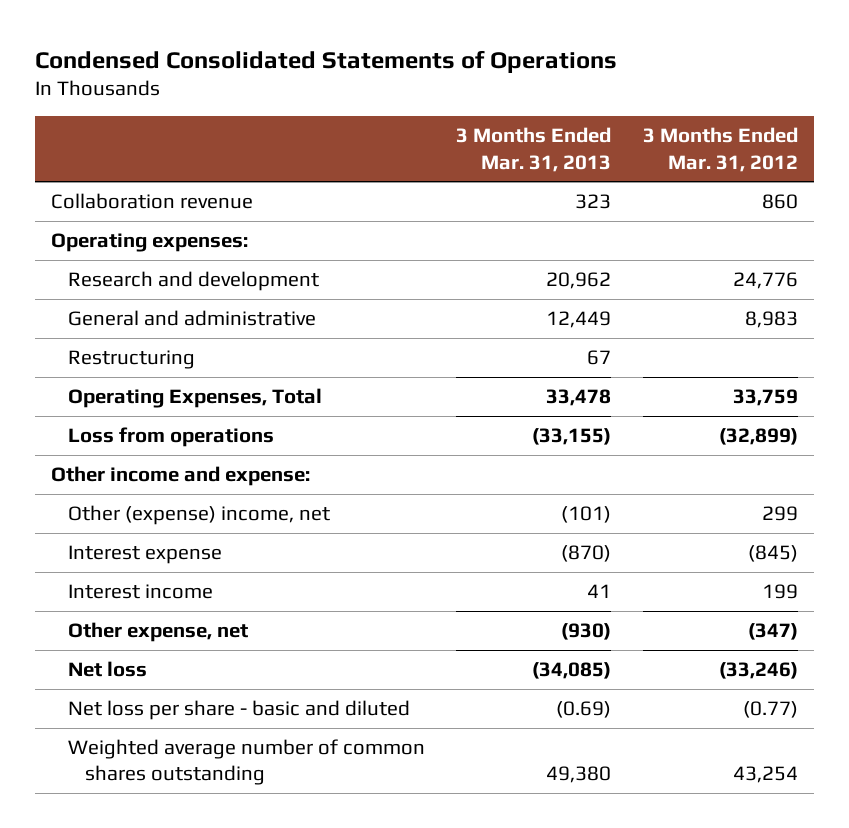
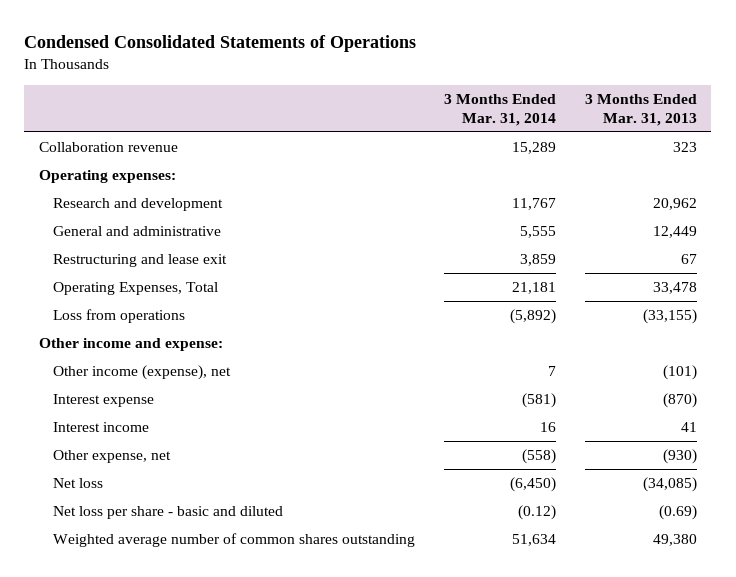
- | 3 Months Ended Mar. 31, 2013 | 3 Months Ended Mar. 31, 2012
+ | 3 Months Ended Mar. 31, 2014 | 3 Months Ended Mar. 31, 2013
- Restructuring | 67 |
+ Restructuring and lease exit | 3,859 | 67
- Other (expense) income, net | (101) | 299
+ Other income (expense), net | 7 | (101)

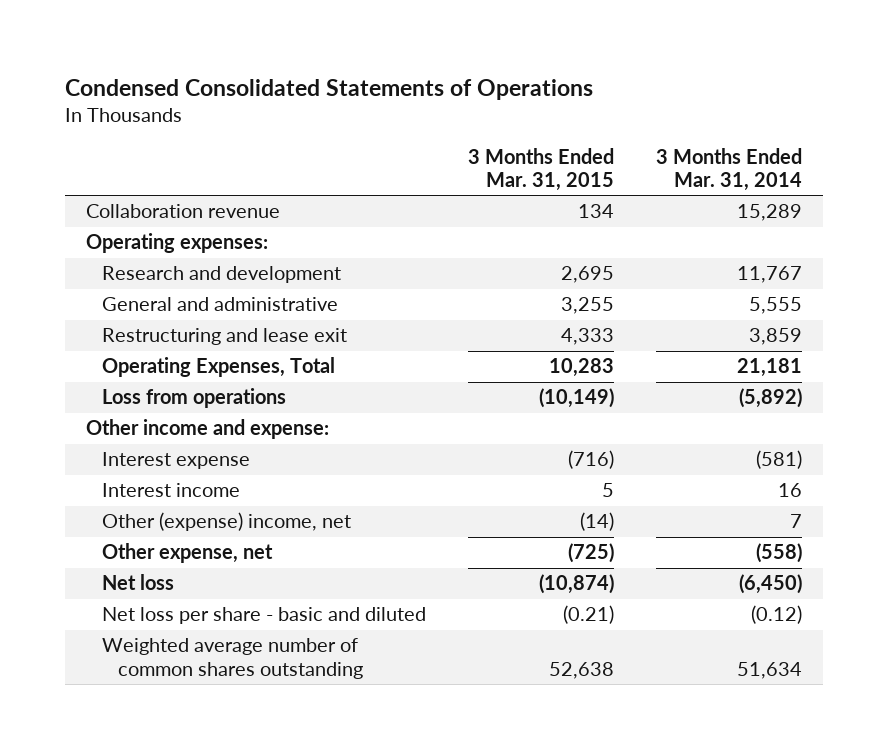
- | 3 Months Ended Mar. 31, 2014 | 3 Months Ended Mar. 31, 2013
+ | 3 Months Ended Mar. 31, 2015 | 3 Months Ended Mar. 31, 2014
- Other income (expense), net | 7 | (101)
+ Other (expense) income, net | (14) | 7

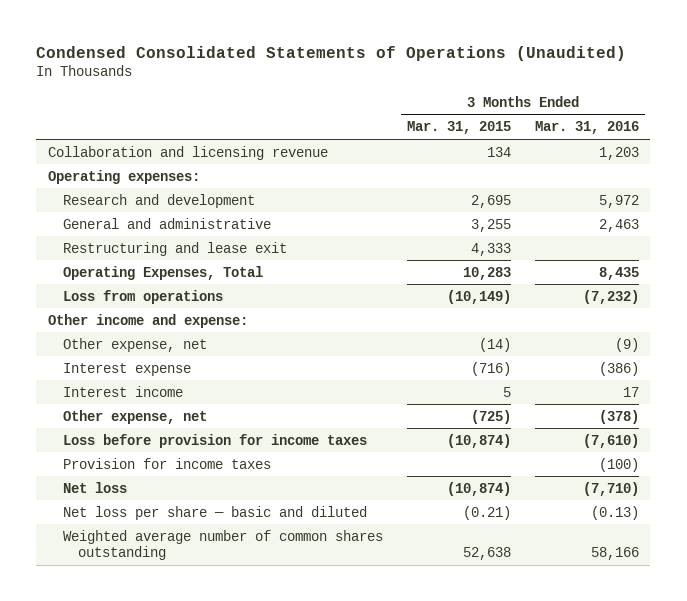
- Condensed Consolidated Statements of Operations
+ Condensed Consolidated Statements of Operations (Unaudited)
- | 3 Months Ended Mar. 31, 2015 | 3 Months Ended Mar. 31, 2014
+ | 3 Months Ended Mar. 31, 2015 | 3 Months Ended Mar. 31, 2016
- Collaboration revenue | 134 | 15,289
+ Collaboration and licensing revenue | 134 | 1,203
+ Other expense, net | (14) | (9)
- Other (expense) income, net | (14) | 7
+ Loss before provision for income taxes | (10,874) | (7,610)
+ Provision for income taxes | | (100)
- Net loss per share - basic and diluted | (0.21) | (0.12)
+ Net loss per share ─ basic and diluted | (0.21) | (0.13)

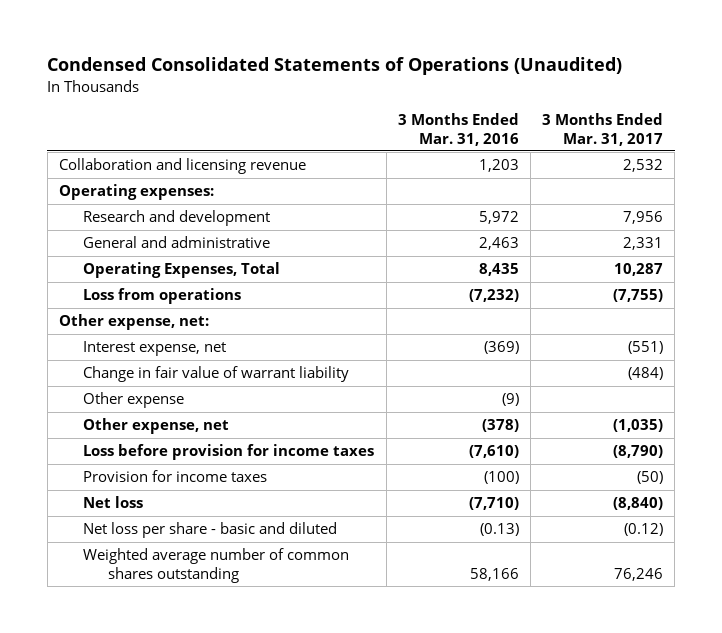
- | 3 Months Ended Mar. 31, 2015 | 3 Months Ended Mar. 31, 2016
+ | 3 Months Ended Mar. 31, 2016 | 3 Months Ended Mar. 31, 2017
- Restructuring and lease exit | 4,333 |
- Other income and expense:
- Other expense, net | (14) | (9)
- Interest expense | (716) | (386)
- Interest income | 5 | 17
+ Other expense, net:
+ Interest expense, net | (369) | (551)
+ Change in fair value of warrant liability | | (484)
+ Other expense | (9) |
- Net loss per share ─ basic and diluted | (0.21) | (0.13)
+ Net loss per share - basic and diluted | (0.13) | (0.12)

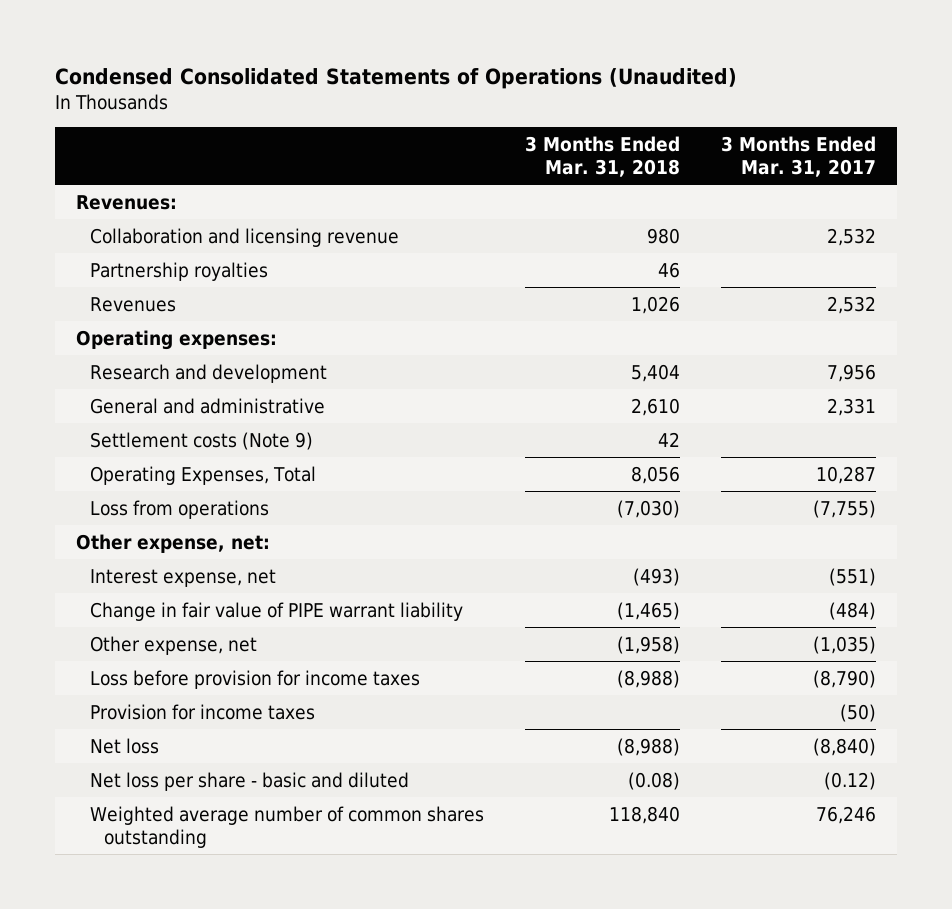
- | 3 Months Ended Mar. 31, 2016 | 3 Months Ended Mar. 31, 2017
+ | 3 Months Ended Mar. 31, 2018 | 3 Months Ended Mar. 31, 2017
+ Revenues:
+ Partnership royalties | 46 |
+ Revenues | 1,026 | 2,532
+ Settlement costs (Note 9) | 42 |
- Change in fair value of warrant liability | | (484)
- Other expense | (9) |
+ Change in fair value of PIPE warrant liability | (1,465) | (484)

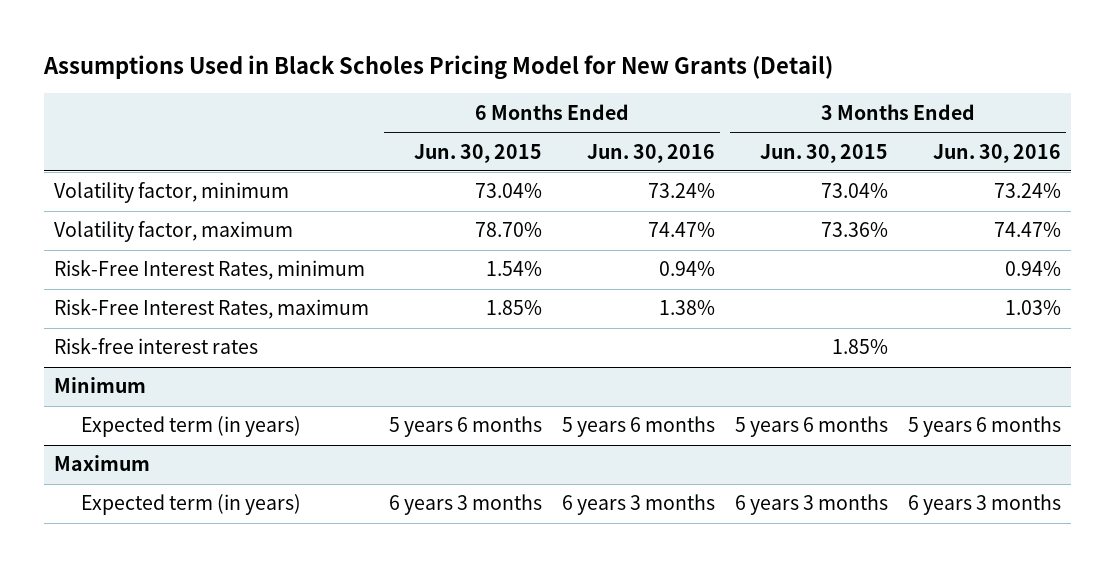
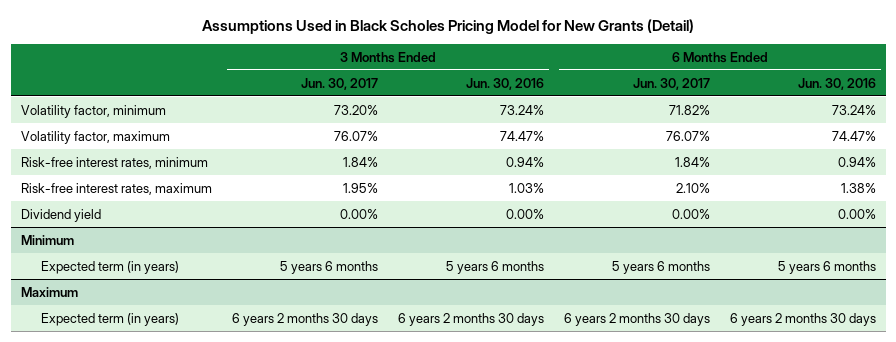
- | 6 Months Ended Jun. 30, 2015 | 6 Months Ended Jun. 30, 2016 | 3 Months Ended Jun. 30, 2015 | 3 Months Ended Jun. 30, 2016
+ | 3 Months Ended Jun. 30, 2017 | 3 Months Ended Jun. 30, 2016 | 6 Months Ended Jun. 30, 2017 | 6 Months Ended Jun. 30, 2016
- Risk-Free Interest Rates, minimum | 1.54% | 0.94% | | 0.94%
- Risk-Free Interest Rates, maximum | 1.85% | 1.38% | | 1.03%
- Risk-free interest rates | | | 1.85% |
+ Risk-free interest rates, minimum | 1.84% | 0.94% | 1.84% | 0.94%
+ Risk-free interest rates, maximum | 1.95% | 1.03% | 2.10% | 1.38%
+ Dividend yield | 0.00% | 0.00% | 0.00% | 0.00%
@ Maximum
- Expected term (in years) | 6 years 3 months | 6 years 3 months | 6 years 3 months | 6 years 3 months
+ Expected term (in years) | 6 years 2 months 30 days | 6 years 2 months 30 days | 6 years 2 months 30 days | 6 years 2 months 30 days

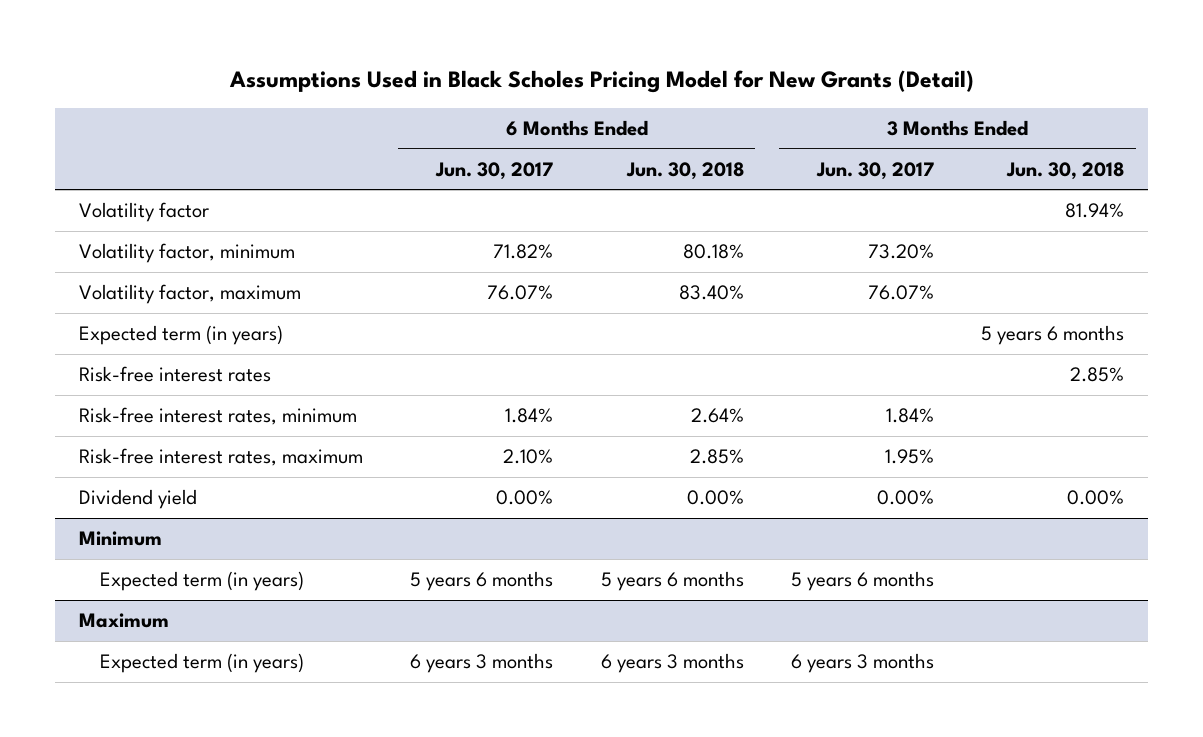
- | 3 Months Ended Jun. 30, 2017 | 3 Months Ended Jun. 30, 2016 | 6 Months Ended Jun. 30, 2017 | 6 Months Ended Jun. 30, 2016
+ | 6 Months Ended Jun. 30, 2017 | 6 Months Ended Jun. 30, 2018 | 3 Months Ended Jun. 30, 2017 | 3 Months Ended Jun. 30, 2018
+ Volatility factor | | | | 81.94%
+ Expected term (in years) | | | | 5 years 6 months
+ Risk-free interest rates | | | | 2.85%
@ Maximum
- Expected term (in years) | 6 years 2 months 30 days | 6 years 2 months 30 days | 6 years 2 months 30 days | 6 years 2 months 30 days
+ Expected term (in years) | 6 years 3 months | 6 years 3 months | 6 years 3 months |

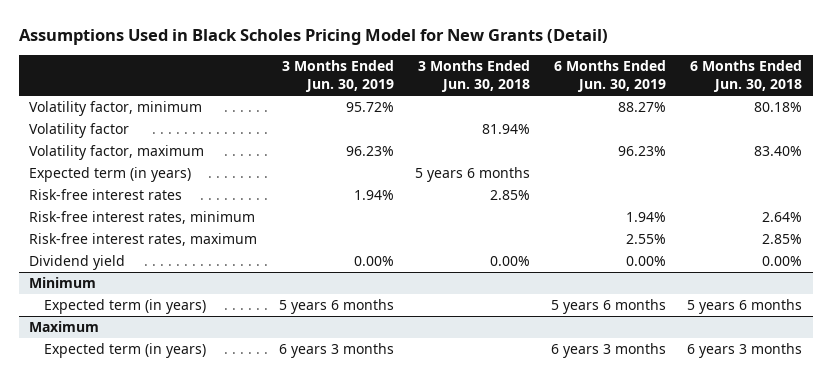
- | 6 Months Ended Jun. 30, 2017 | 6 Months Ended Jun. 30, 2018 | 3 Months Ended Jun. 30, 2017 | 3 Months Ended Jun. 30, 2018
+ | 3 Months Ended Jun. 30, 2019 | 3 Months Ended Jun. 30, 2018 | 6 Months Ended Jun. 30, 2019 | 6 Months Ended Jun. 30, 2018
moved down: Volatility factor | | 81.94% | |

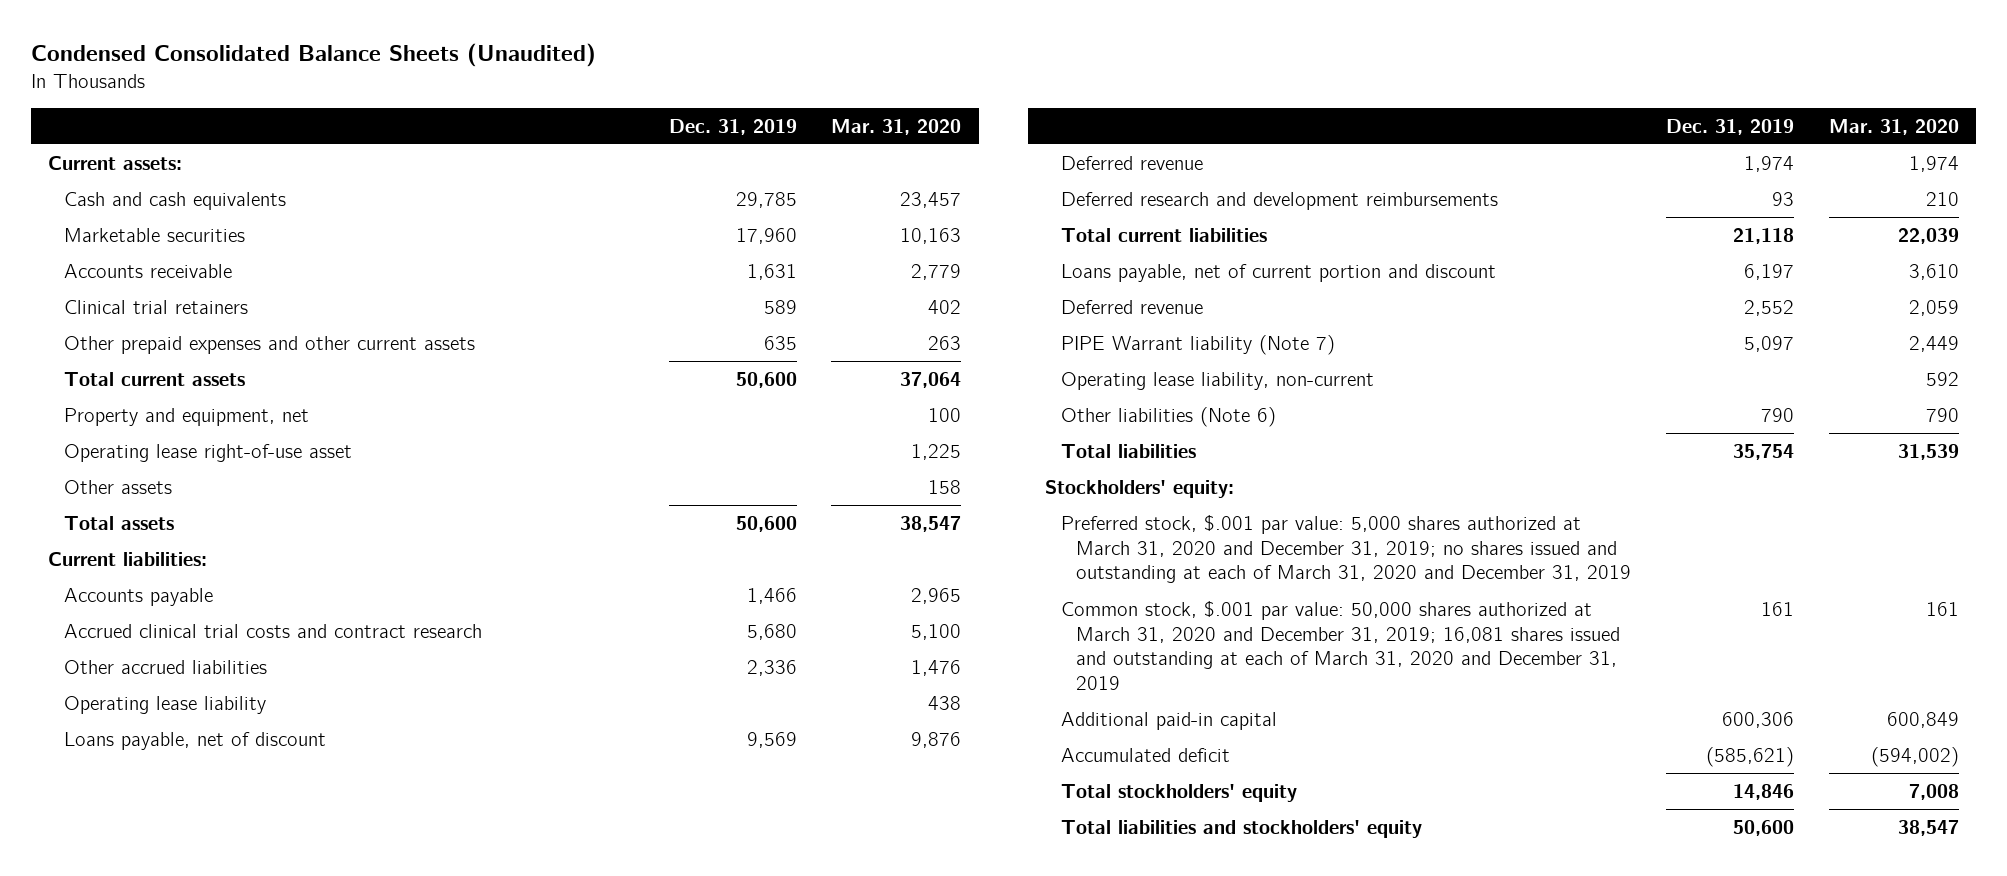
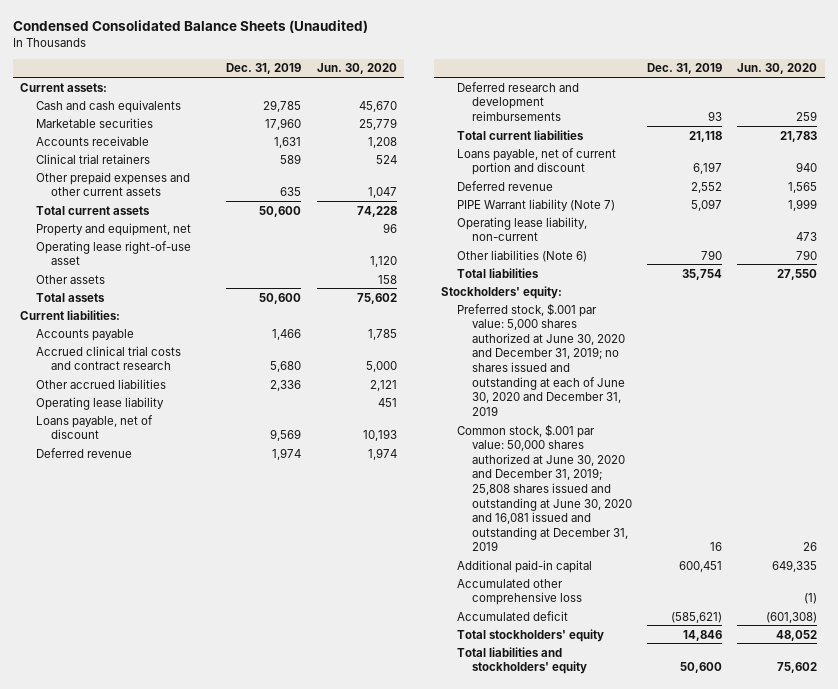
- | Dec. 31, 2019 | Mar. 31, 2020
+ | Dec. 31, 2019 | Jun. 30, 2020
- Preferred stock, $.001 par value: 5,000 shares authorized at March 31, 2020 and December 31, 2019; no shares issued and outstanding at each of March 31, 2020 and December 31, 2019
- Common stock, $.001 par value: 50,000 shares authorized at March 31, 2020 and December 31, 2019; 16,081 shares issued and outstanding at each of March 31, 2020 and December 31, 2019 | 161 | 161
- Additional paid-in capital | 600,306 | 600,849
+ Preferred stock, $.001 par value: 5,000 shares authorized at June 30, 2020 and December 31, 2019; no shares issued and outstanding at each of June 30, 2020 and December 31, 2019
+ Common stock, $.001 par value: 50,000 shares authorized at June 30, 2020 and December 31, 2019; 25,808 shares issued and outstanding at June 30, 2020 and 16,081 issued and outstanding at December 31, 2019 | 16 | 26
+ Additional paid-in capital | 600,451 | 649,335
+ Accumulated other comprehensive loss | | (1)

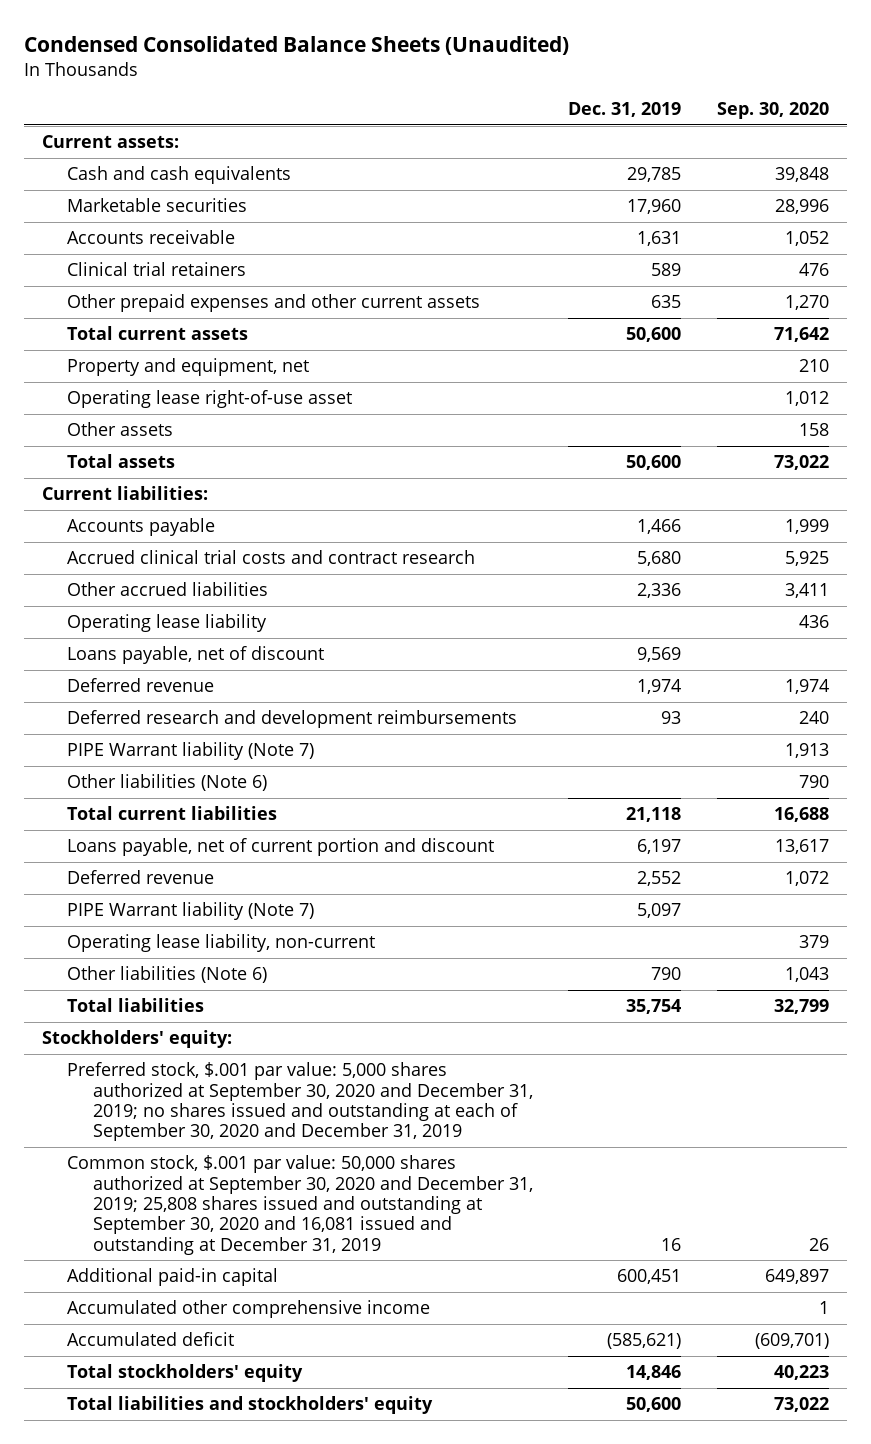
- | Dec. 31, 2019 | Jun. 30, 2020
+ | Dec. 31, 2019 | Sep. 30, 2020
+ PIPE Warrant liability (Note 7) | | 1,913
+ Other liabilities (Note 6) | | 790
- Preferred stock, $.001 par value: 5,000 shares authorized at June 30, 2020 and December 31, 2019; no shares issued and outstanding at each of June 30, 2020 and December 31, 2019
- Common stock, $.001 par value: 50,000 shares authorized at June 30, 2020 and December 31, 2019; 25,808 shares issued and outstanding at June 30, 2020 and 16,081 issued and outstanding at December 31, 2019 | 16 | 26
+ Preferred stock, $.001 par value: 5,000 shares authorized at September 30, 2020 and December 31, 2019; no shares issued and outstanding at each of September 30, 2020 and December 31, 2019
+ Common stock, $.001 par value: 50,000 shares authorized at September 30, 2020 and December 31, 2019; 25,808 shares issued and outstanding at September 30, 2020 and 16,081 issued and outstanding at December 31, 2019 | 16 | 26
- Accumulated other comprehensive loss | | (1)
+ Accumulated other comprehensive income | | 1

